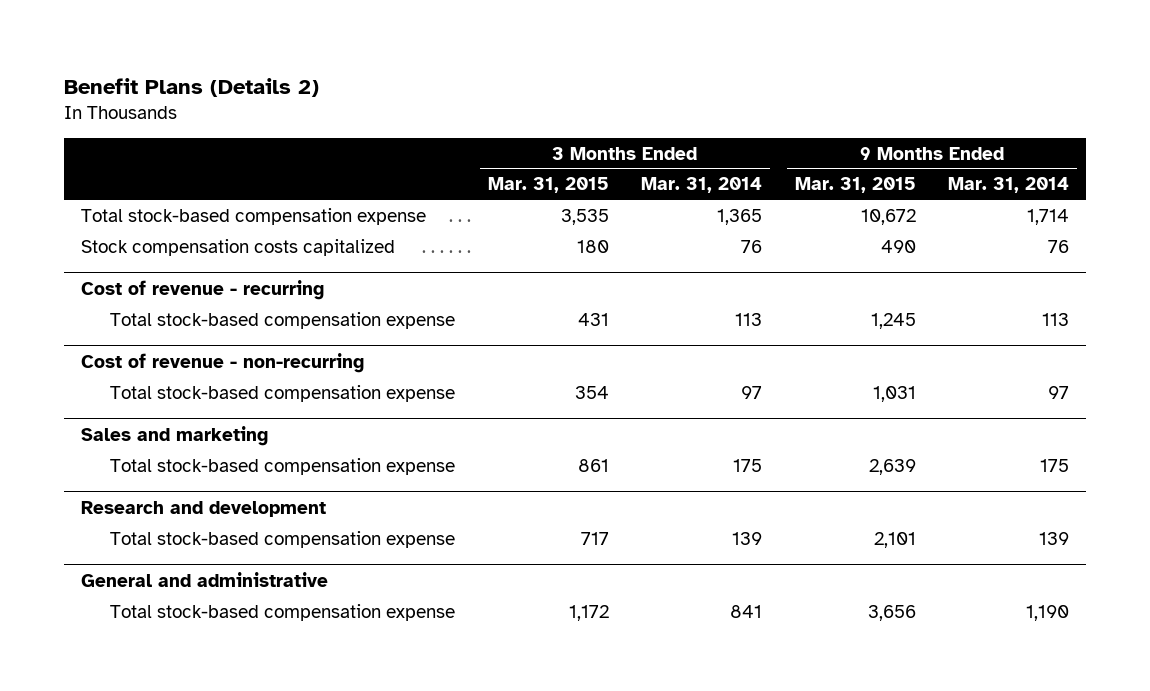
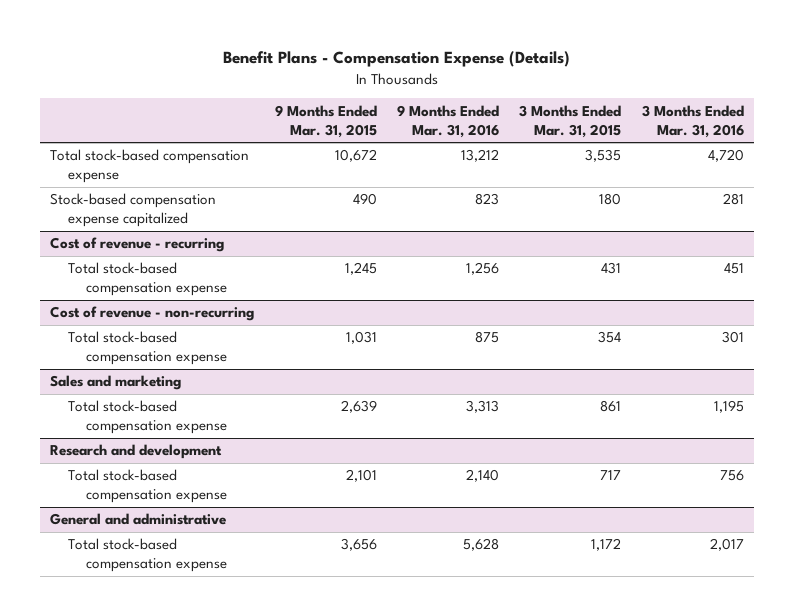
- Benefit Plans (Details 2)
+ Benefit Plans - Compensation Expense (Details)
- | 3 Months Ended Mar. 31, 2015 | 3 Months Ended Mar. 31, 2014 | 9 Months Ended Mar. 31, 2015 | 9 Months Ended Mar. 31, 2014
+ | 9 Months Ended Mar. 31, 2015 | 9 Months Ended Mar. 31, 2016 | 3 Months Ended Mar. 31, 2015 | 3 Months Ended Mar. 31, 2016
- Stock compensation costs capitalized | 180 | 76 | 490 | 76
+ Stock-based compensation expense capitalized | 490 | 823 | 180 | 281

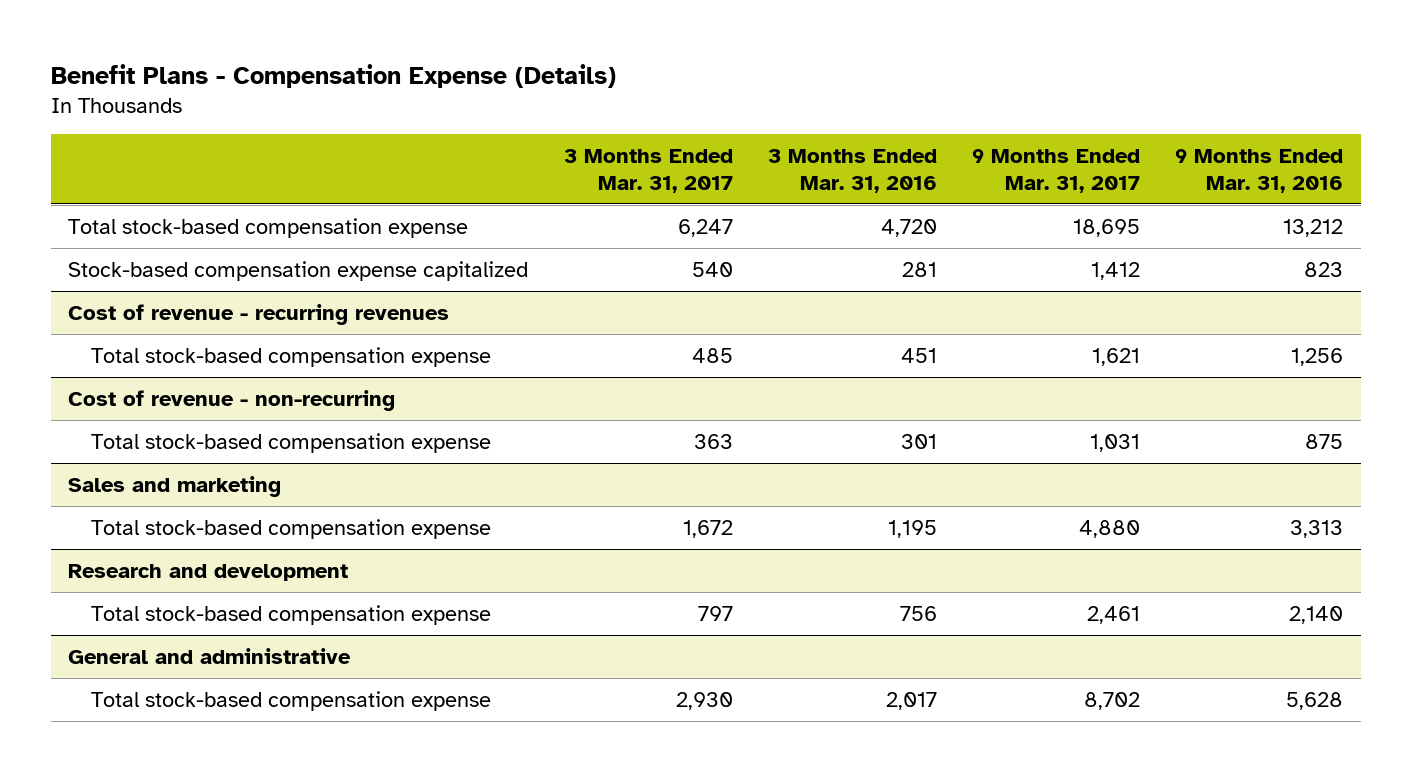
- | 9 Months Ended Mar. 31, 2015 | 9 Months Ended Mar. 31, 2016 | 3 Months Ended Mar. 31, 2015 | 3 Months Ended Mar. 31, 2016
+ | 3 Months Ended Mar. 31, 2017 | 3 Months Ended Mar. 31, 2016 | 9 Months Ended Mar. 31, 2017 | 9 Months Ended Mar. 31, 2016
- Cost of revenue - recurring
+ Cost of revenue - recurring revenues

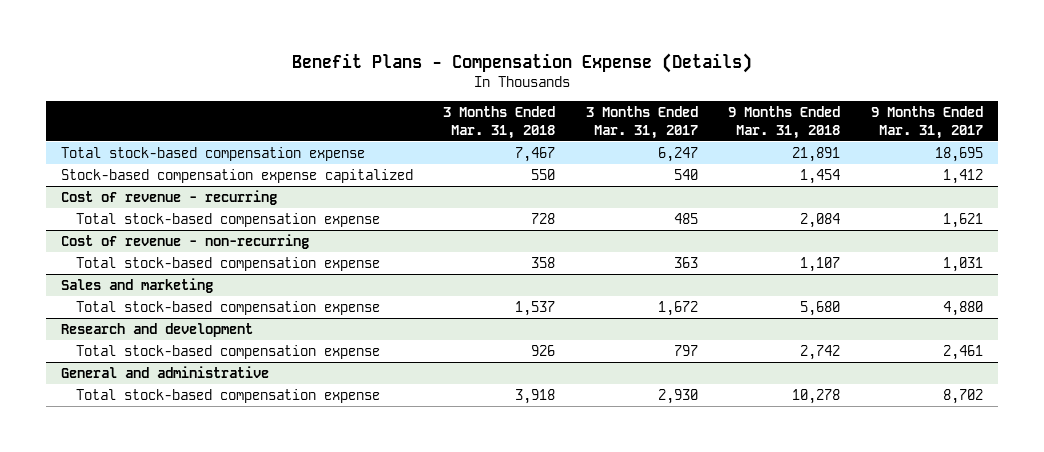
- | 3 Months Ended Mar. 31, 2017 | 3 Months Ended Mar. 31, 2016 | 9 Months Ended Mar. 31, 2017 | 9 Months Ended Mar. 31, 2016
+ | 3 Months Ended Mar. 31, 2018 | 3 Months Ended Mar. 31, 2017 | 9 Months Ended Mar. 31, 2018 | 9 Months Ended Mar. 31, 2017
- Cost of revenue - recurring revenues
+ Cost of revenue - recurring

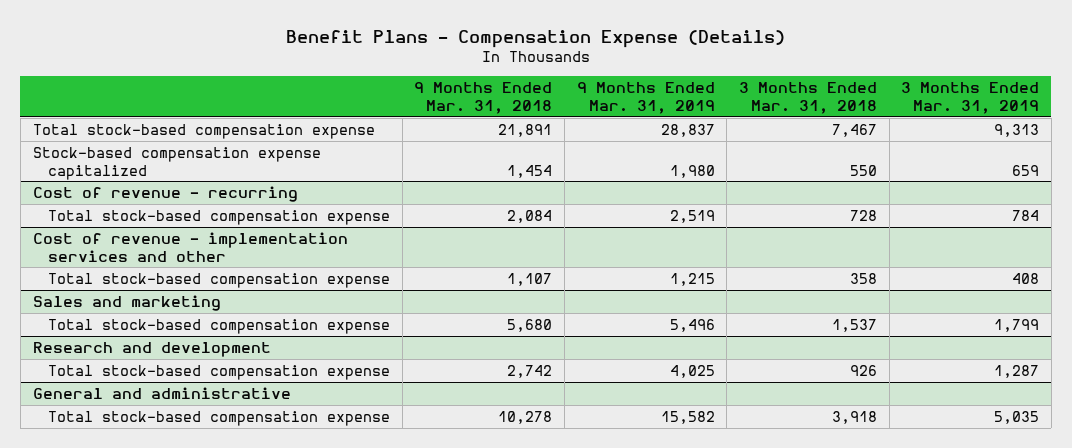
- | 3 Months Ended Mar. 31, 2018 | 3 Months Ended Mar. 31, 2017 | 9 Months Ended Mar. 31, 2018 | 9 Months Ended Mar. 31, 2017
+ | 9 Months Ended Mar. 31, 2018 | 9 Months Ended Mar. 31, 2019 | 3 Months Ended Mar. 31, 2018 | 3 Months Ended Mar. 31, 2019
- Cost of revenue - non-recurring
+ Cost of revenue - implementation services and other

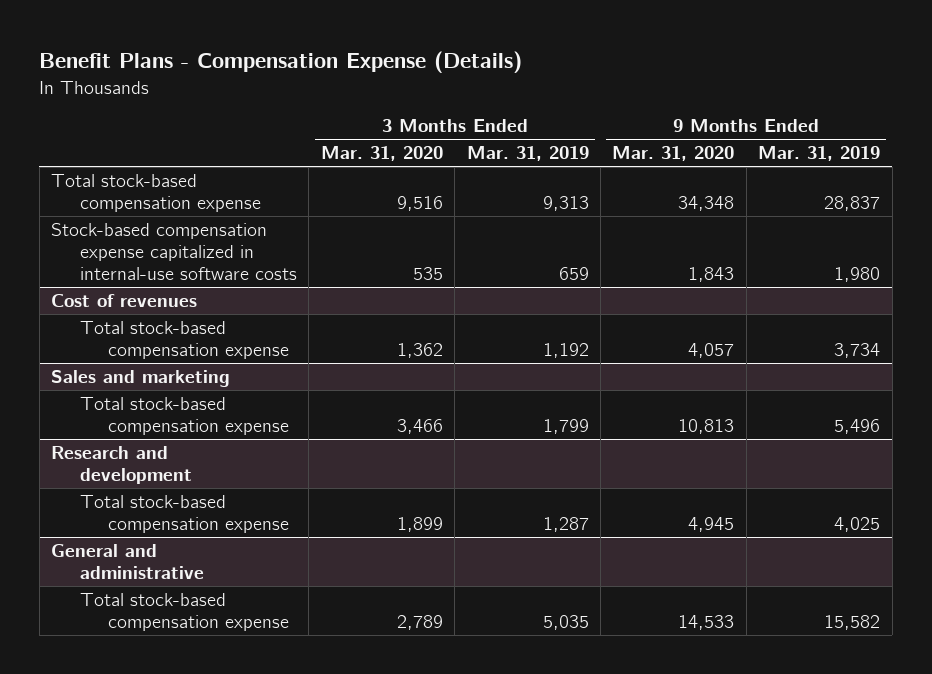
- | 9 Months Ended Mar. 31, 2018 | 9 Months Ended Mar. 31, 2019 | 3 Months Ended Mar. 31, 2018 | 3 Months Ended Mar. 31, 2019
+ | 3 Months Ended Mar. 31, 2020 | 3 Months Ended Mar. 31, 2019 | 9 Months Ended Mar. 31, 2020 | 9 Months Ended Mar. 31, 2019
- Stock-based compensation expense capitalized | 1,454 | 1,980 | 550 | 659
- Cost of revenue - recurring
- Total stock-based compensation expense | 2,084 | 2,519 | 728 | 784
- Cost of revenue - implementation services and other
- Total stock-based compensation expense | 1,107 | 1,215 | 358 | 408
+ Stock-based compensation expense capitalized in internal-use software costs | 535 | 659 | 1,843 | 1,980
+ Cost of revenues
+ Total stock-based compensation expense | 1,362 | 1,192 | 4,057 | 3,734

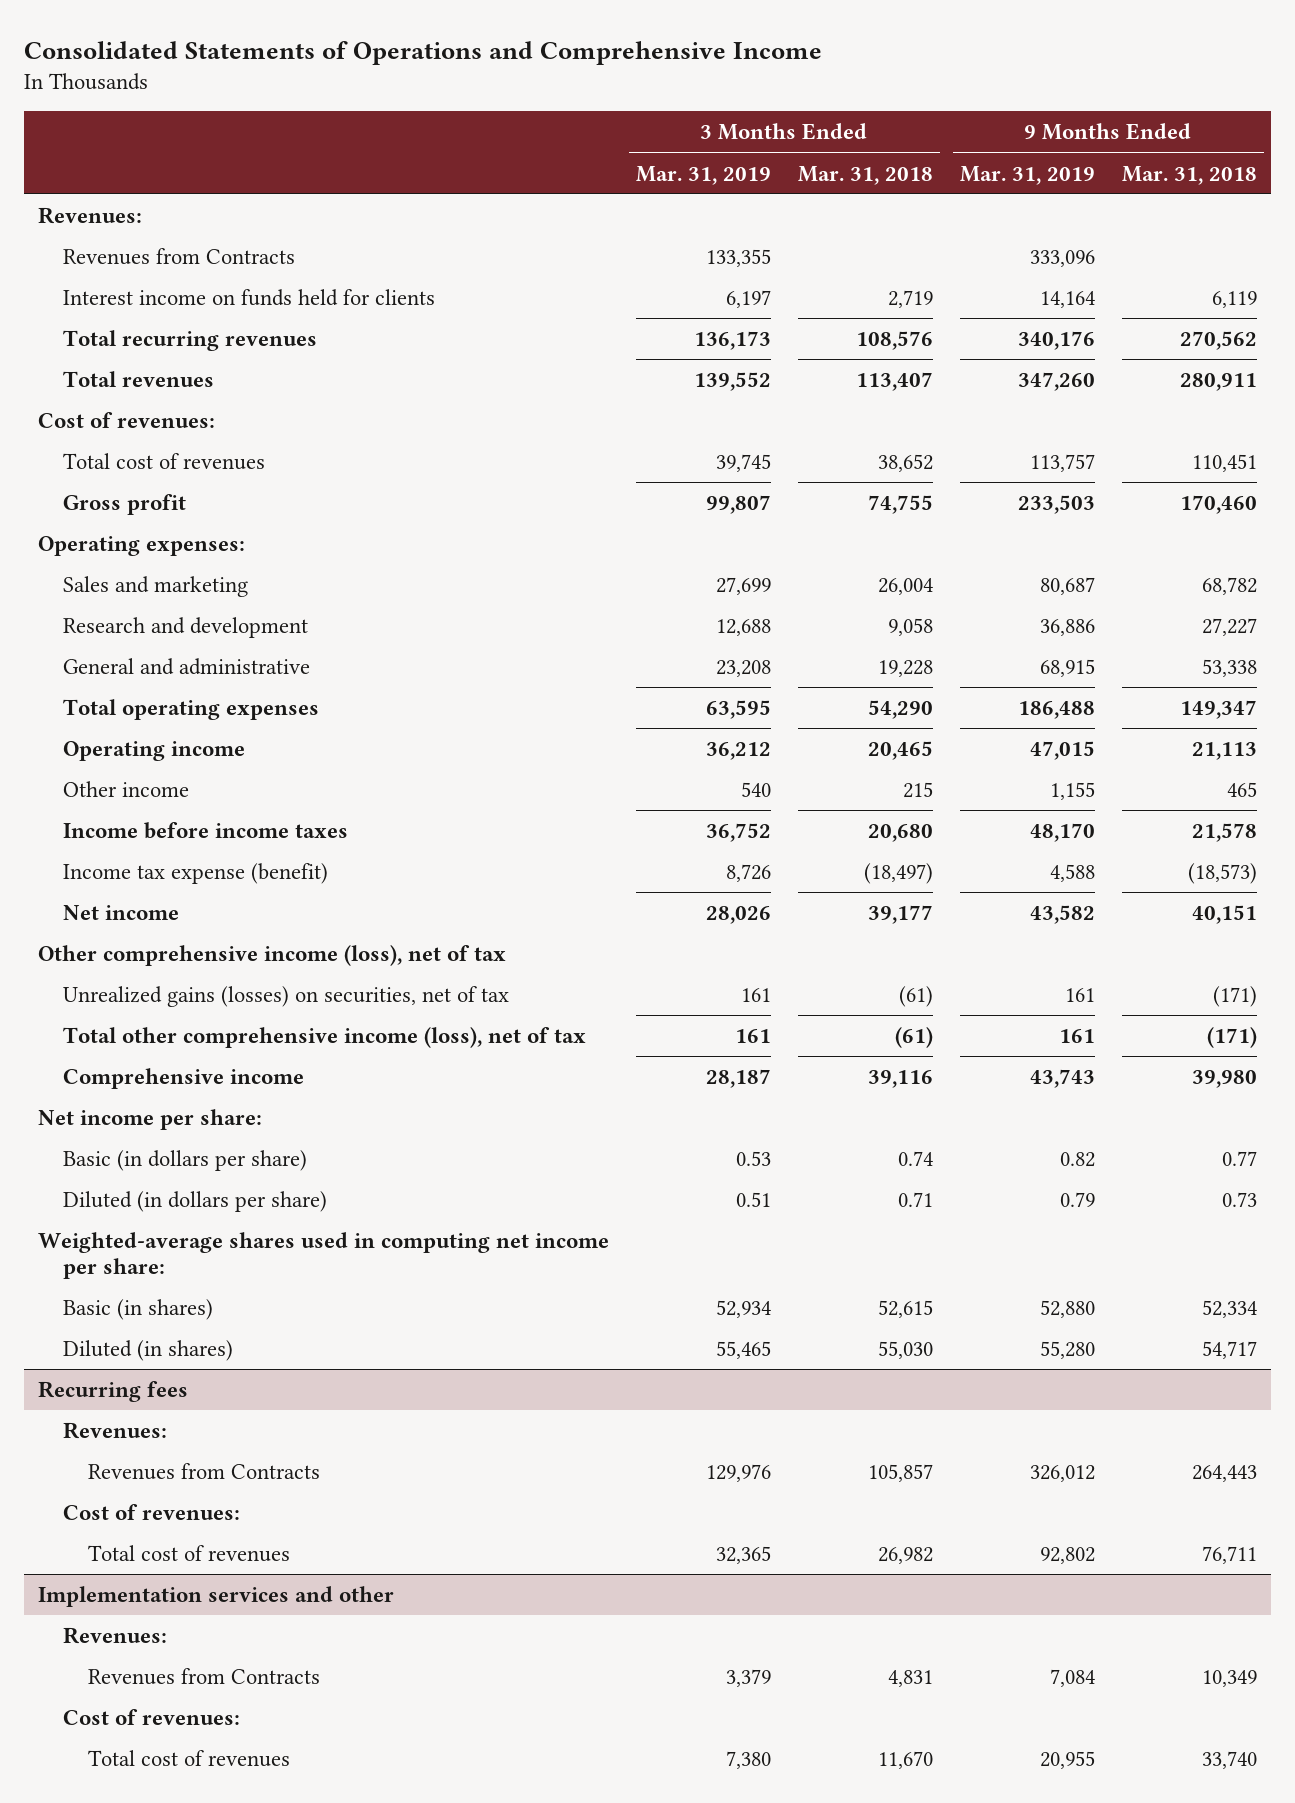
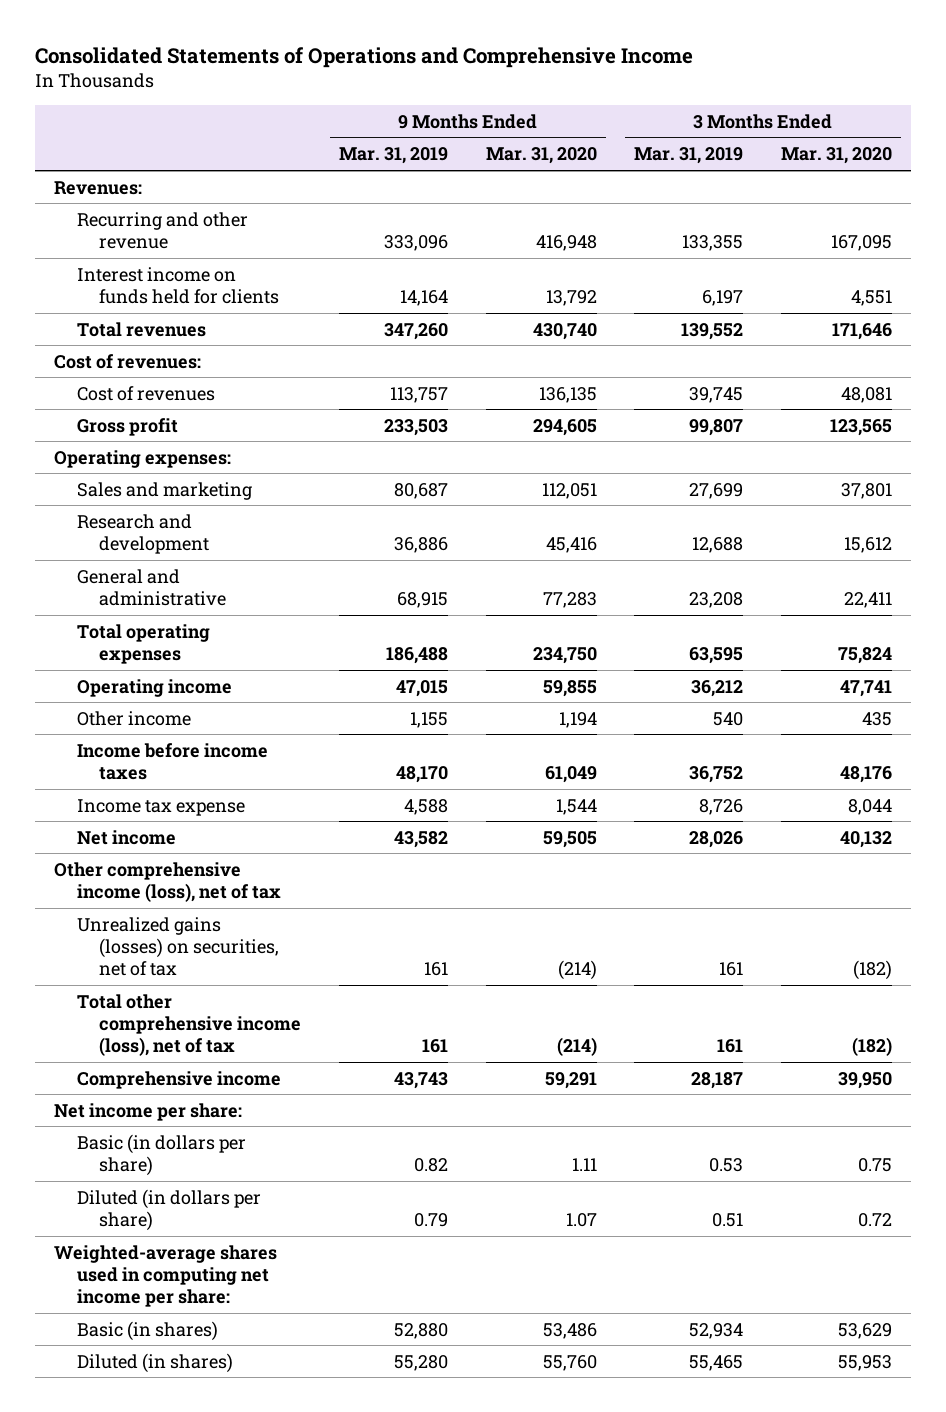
- | 3 Months Ended Mar. 31, 2019 | 3 Months Ended Mar. 31, 2018 | 9 Months Ended Mar. 31, 2019 | 9 Months Ended Mar. 31, 2018
+ | 9 Months Ended Mar. 31, 2019 | 9 Months Ended Mar. 31, 2020 | 3 Months Ended Mar. 31, 2019 | 3 Months Ended Mar. 31, 2020
- Revenues from Contracts | 133,355 | | 333,096 |
+ Recurring and other revenue | 333,096 | 416,948 | 133,355 | 167,095
- Total recurring revenues | 136,173 | 108,576 | 340,176 | 270,562
- Total cost of revenues | 39,745 | 38,652 | 113,757 | 110,451
+ Cost of revenues | 113,757 | 136,135 | 39,745 | 48,081
- Income tax expense (benefit) | 8,726 | (18,497) | 4,588 | (18,573)
+ Income tax expense | 4,588 | 1,544 | 8,726 | 8,044
- Recurring fees
- Revenues:
- Revenues from Contracts | 129,976 | 105,857 | 326,012 | 264,443
- Cost of revenues:
- Total cost of revenues | 32,365 | 26,982 | 92,802 | 76,711
- Implementation services and other
- Revenues:
- Revenues from Contracts | 3,379 | 4,831 | 7,084 | 10,349
- Cost of revenues:
- Total cost of revenues | 7,380 | 11,670 | 20,955 | 33,740

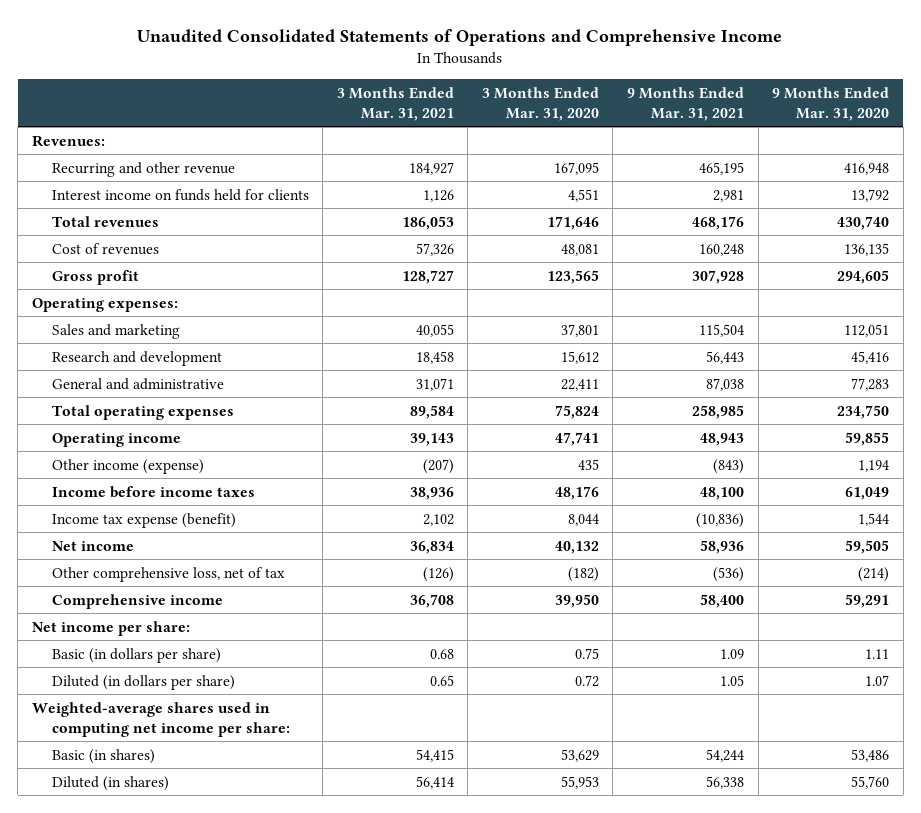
- Consolidated Statements of Operations and Comprehensive Income
+ Unaudited Consolidated Statements of Operations and Comprehensive Income
- | 9 Months Ended Mar. 31, 2019 | 9 Months Ended Mar. 31, 2020 | 3 Months Ended Mar. 31, 2019 | 3 Months Ended Mar. 31, 2020
+ | 3 Months Ended Mar. 31, 2021 | 3 Months Ended Mar. 31, 2020 | 9 Months Ended Mar. 31, 2021 | 9 Months Ended Mar. 31, 2020
- Cost of revenues:
- Other income | 1,155 | 1,194 | 540 | 435
+ Other income (expense) | (207) | 435 | (843) | 1,194
- Income tax expense | 4,588 | 1,544 | 8,726 | 8,044
+ Income tax expense (benefit) | 2,102 | 8,044 | (10,836) | 1,544
- Other comprehensive income (loss), net of tax
- Unrealized gains (losses) on securities, net of tax | 161 | (214) | 161 | (182)
- Total other comprehensive income (loss), net of tax | 161 | (214) | 161 | (182)
+ Other comprehensive loss, net of tax | (126) | (182) | (536) | (214)

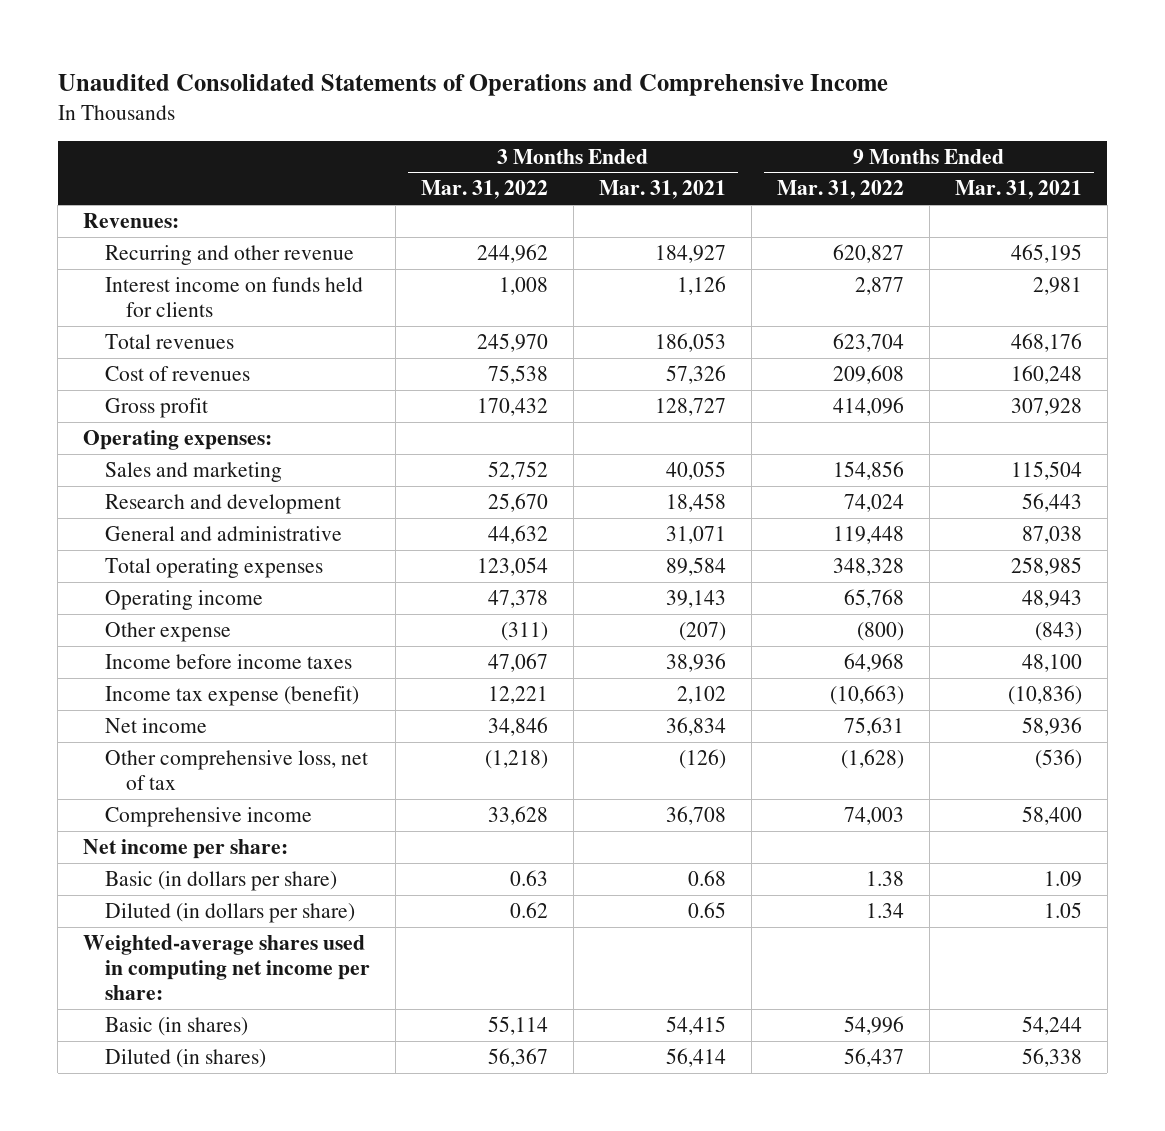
- | 3 Months Ended Mar. 31, 2021 | 3 Months Ended Mar. 31, 2020 | 9 Months Ended Mar. 31, 2021 | 9 Months Ended Mar. 31, 2020
+ | 3 Months Ended Mar. 31, 2022 | 3 Months Ended Mar. 31, 2021 | 9 Months Ended Mar. 31, 2022 | 9 Months Ended Mar. 31, 2021
- Other income (expense) | (207) | 435 | (843) | 1,194
+ Other expense | (311) | (207) | (800) | (843)

